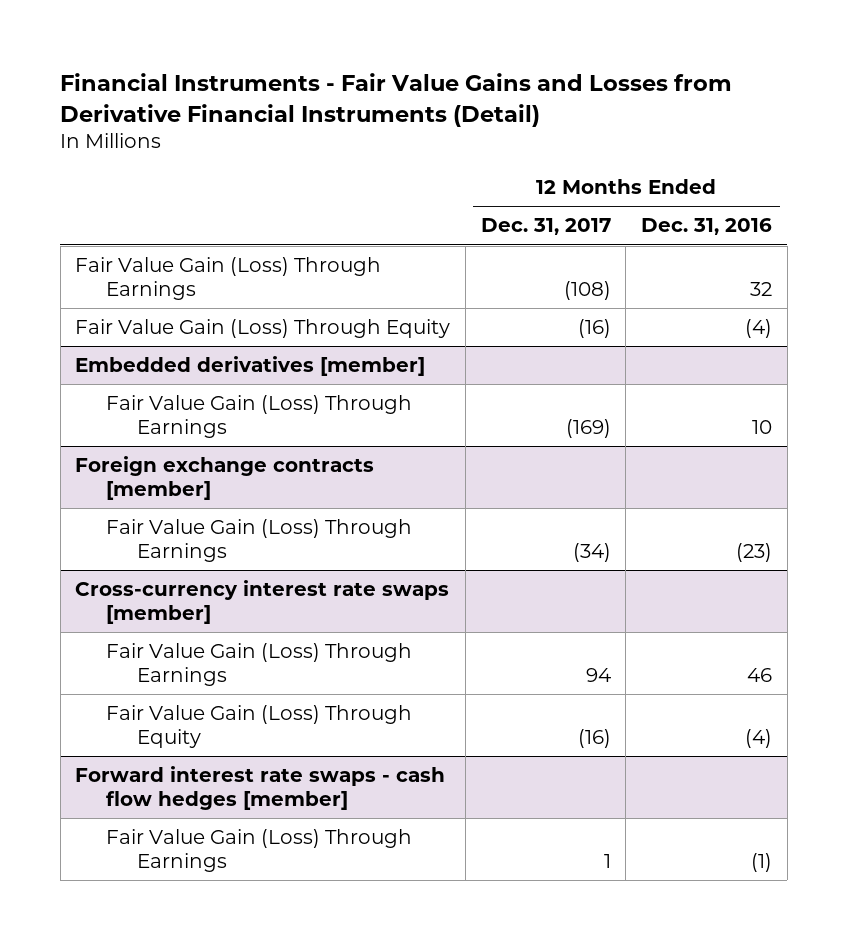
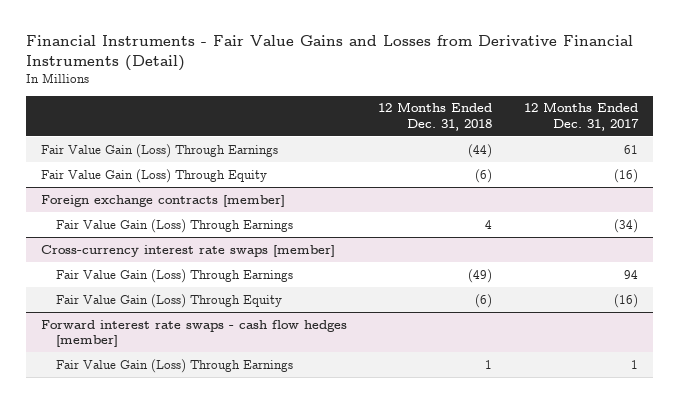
- | 12 Months Ended Dec. 31, 2017 | 12 Months Ended Dec. 31, 2016
+ | 12 Months Ended Dec. 31, 2018 | 12 Months Ended Dec. 31, 2017
- Fair Value Gain (Loss) Through Earnings | (108) | 32
+ Fair Value Gain (Loss) Through Earnings | (44) | 61
- Embedded derivatives [member]
- Fair Value Gain (Loss) Through Earnings | (169) | 10

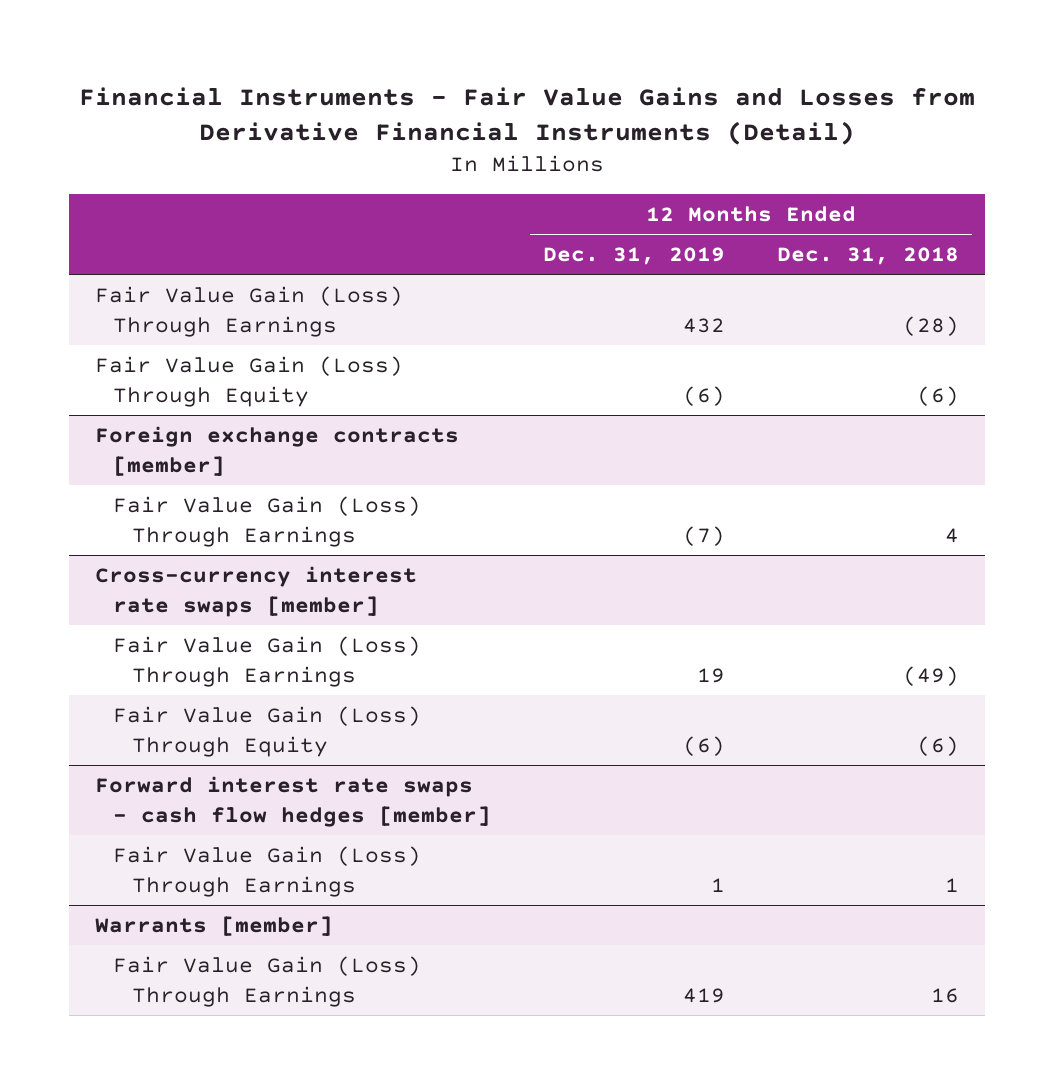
- | 12 Months Ended Dec. 31, 2018 | 12 Months Ended Dec. 31, 2017
+ | 12 Months Ended Dec. 31, 2019 | 12 Months Ended Dec. 31, 2018
- Fair Value Gain (Loss) Through Earnings | (44) | 61
+ Fair Value Gain (Loss) Through Earnings | 432 | (28)
+ Warrants [member]
+ Fair Value Gain (Loss) Through Earnings | 419 | 16

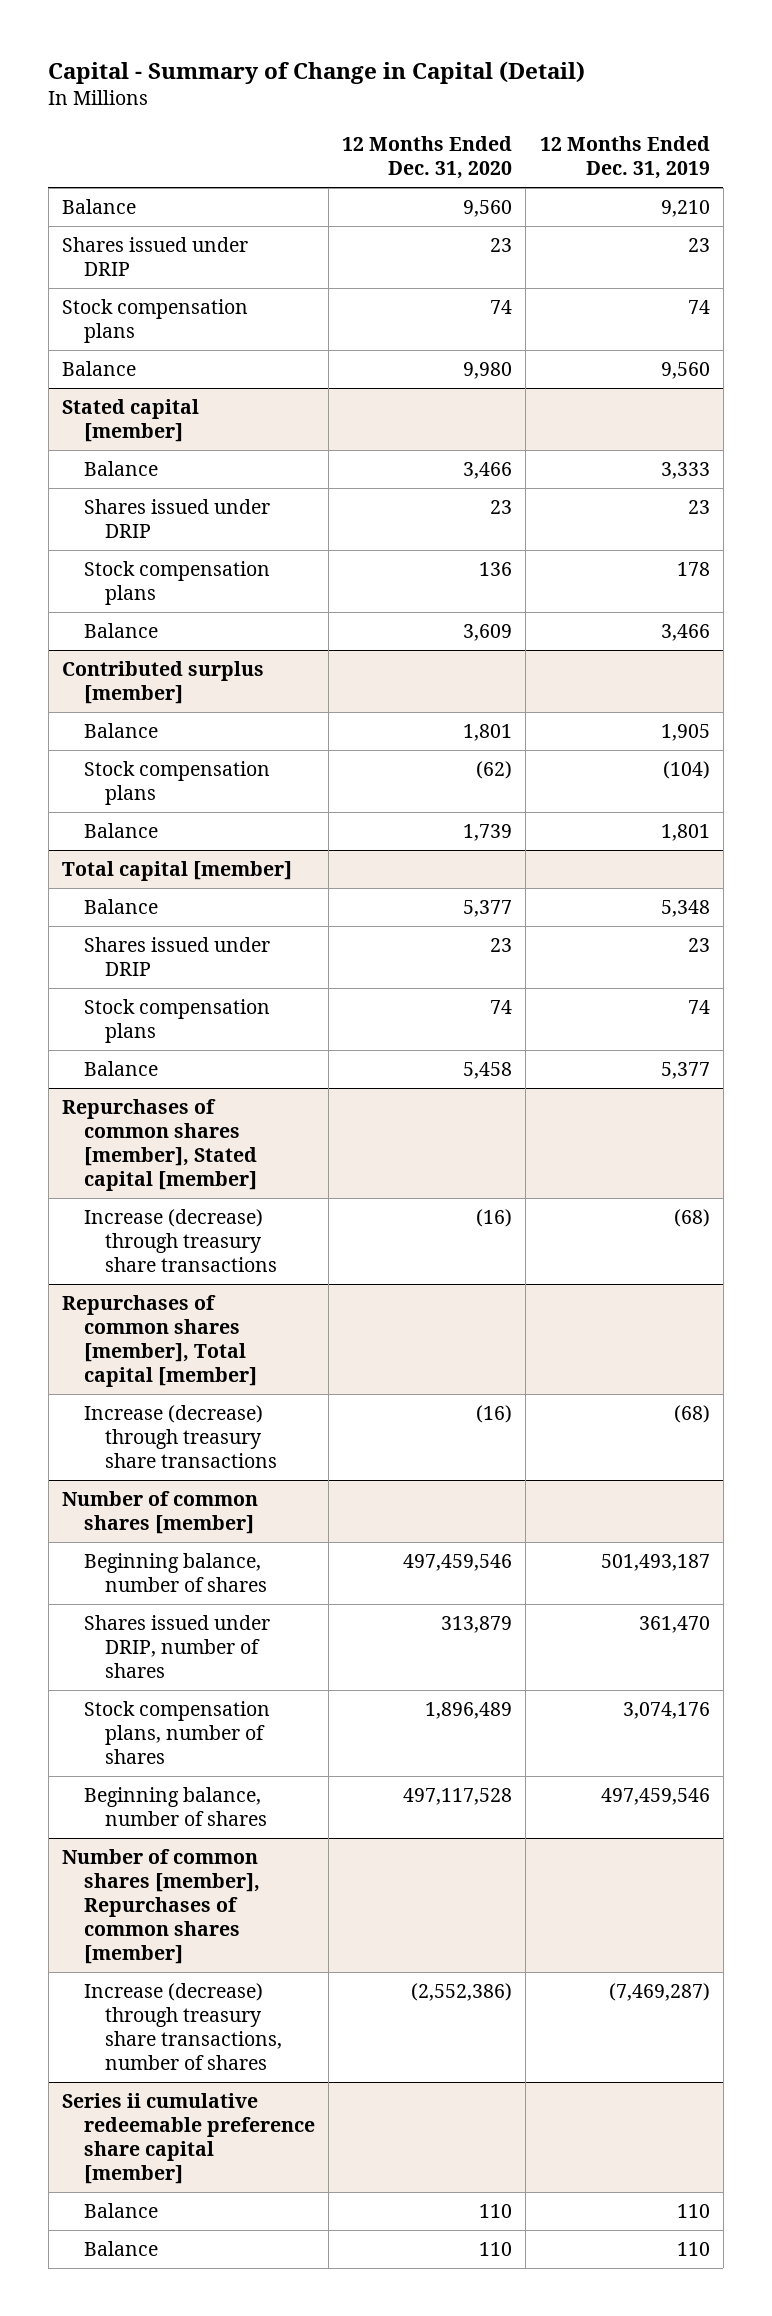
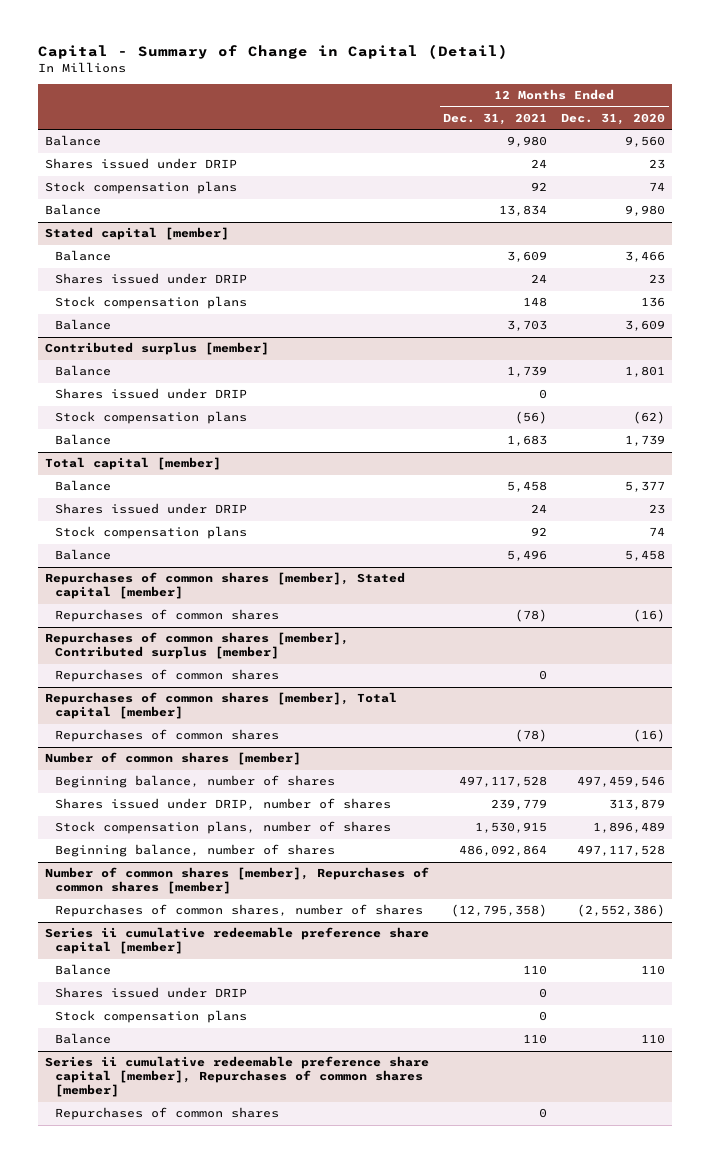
- | 12 Months Ended Dec. 31, 2020 | 12 Months Ended Dec. 31, 2019
+ | 12 Months Ended Dec. 31, 2021 | 12 Months Ended Dec. 31, 2020
@ Contributed surplus [member]
+ Shares issued under DRIP | 0 |
@ Repurchases of common shares [member], Stated capital [member]
- Increase (decrease) through treasury share transactions | (16) | (68)
+ Repurchases of common shares | (78) | (16)
+ Repurchases of common shares [member], Contributed surplus [member]
+ Repurchases of common shares | 0 |
@ Repurchases of common shares [member], Total capital [member]
- Increase (decrease) through treasury share transactions | (16) | (68)
+ Repurchases of common shares | (78) | (16)
@ Number of common shares [member], Repurchases of common shares [member]
- Increase (decrease) through treasury share transactions, number of shares | (2,552,386) | (7,469,287)
+ Repurchases of common shares, number of shares | (12,795,358) | (2,552,386)
@ Series ii cumulative redeemable preference share capital [member]
+ Shares issued under DRIP | 0 |
+ Stock compensation plans | 0 |
+ Series ii cumulative redeemable preference share capital [member], Repurchases of common shares [member]
+ Repurchases of common shares | 0 |

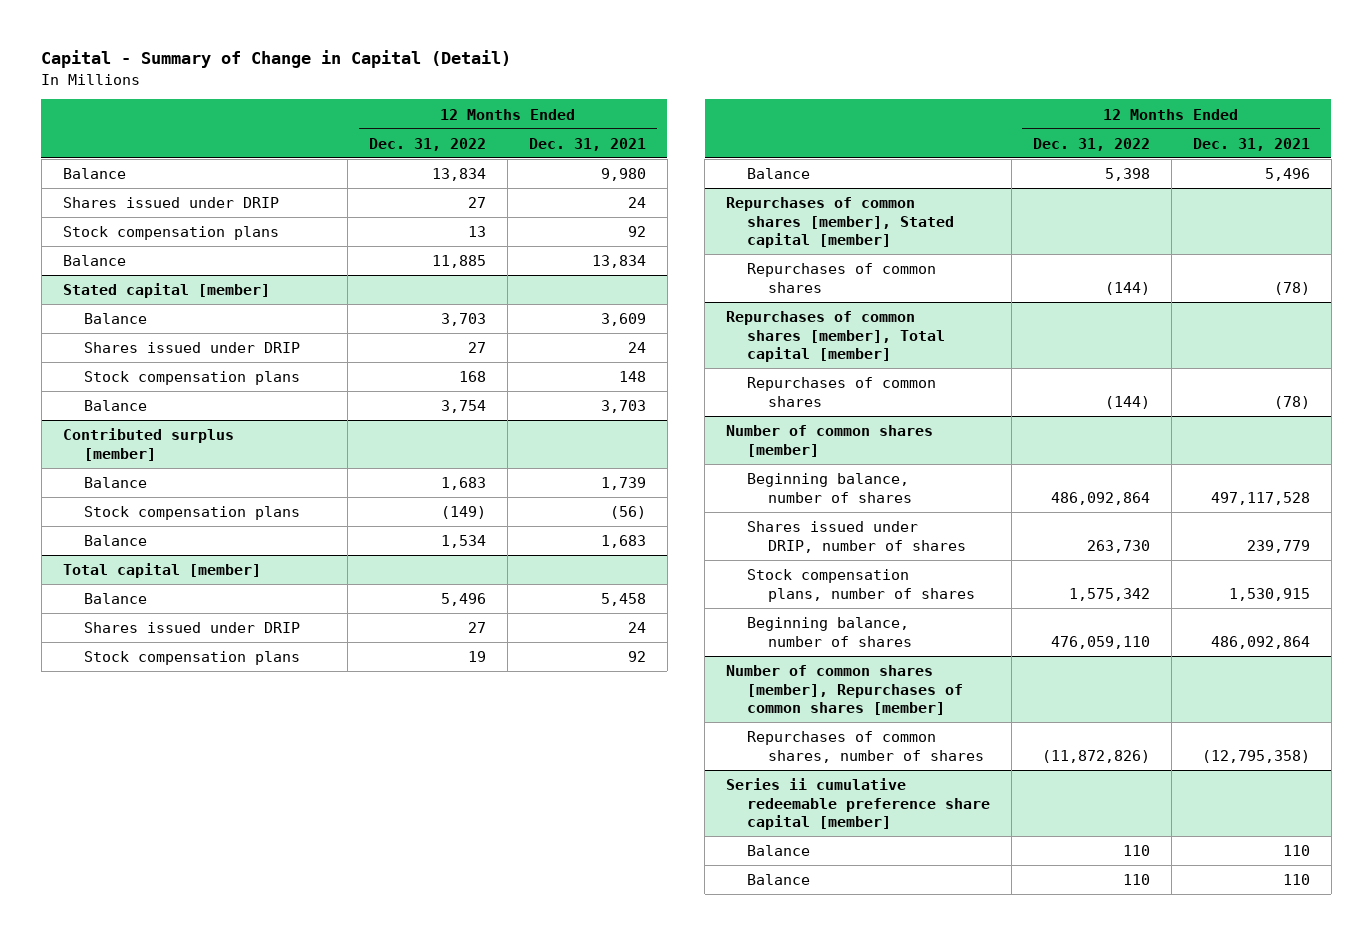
- | 12 Months Ended Dec. 31, 2021 | 12 Months Ended Dec. 31, 2020
+ | 12 Months Ended Dec. 31, 2022 | 12 Months Ended Dec. 31, 2021
@ Contributed surplus [member]
- Shares issued under DRIP | 0 |
- Repurchases of common shares [member], Contributed surplus [member]
- Repurchases of common shares | 0 |
@ Series ii cumulative redeemable preference share capital [member]
- Shares issued under DRIP | 0 |
- Stock compensation plans | 0 |
- Series ii cumulative redeemable preference share capital [member], Repurchases of common shares [member]
- Repurchases of common shares | 0 |

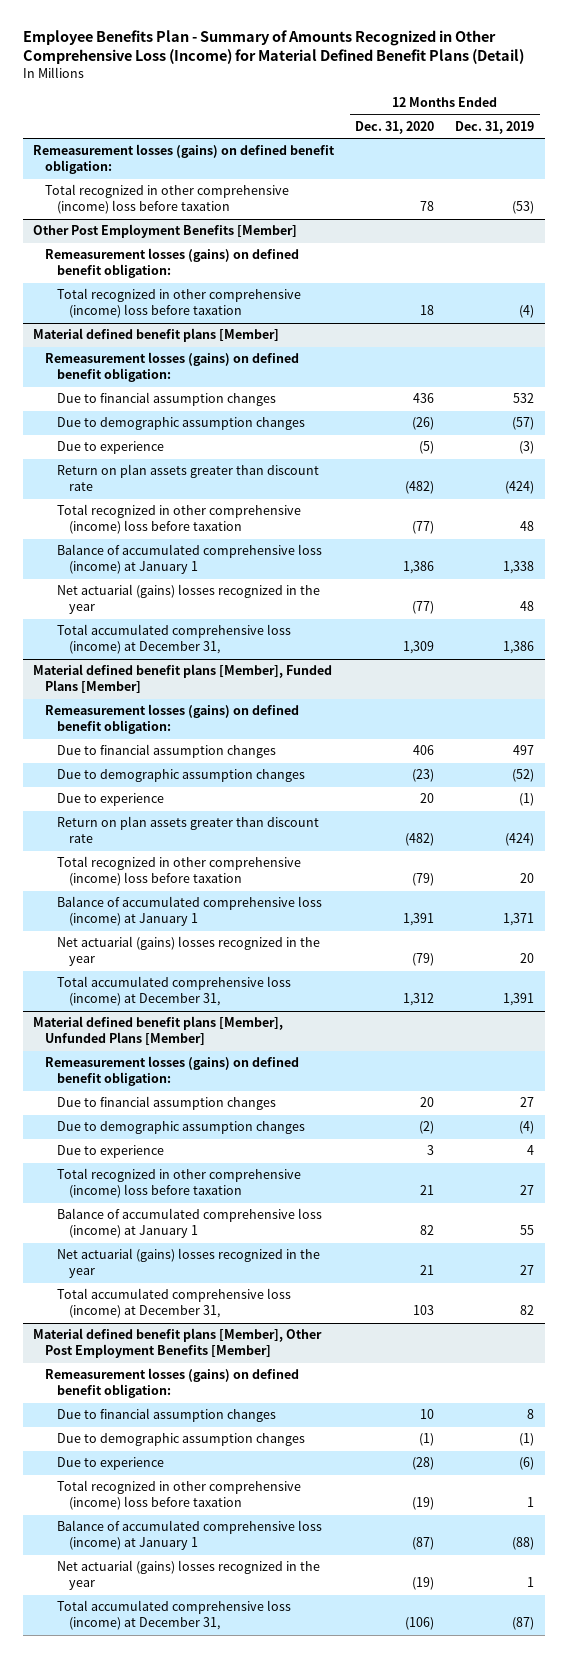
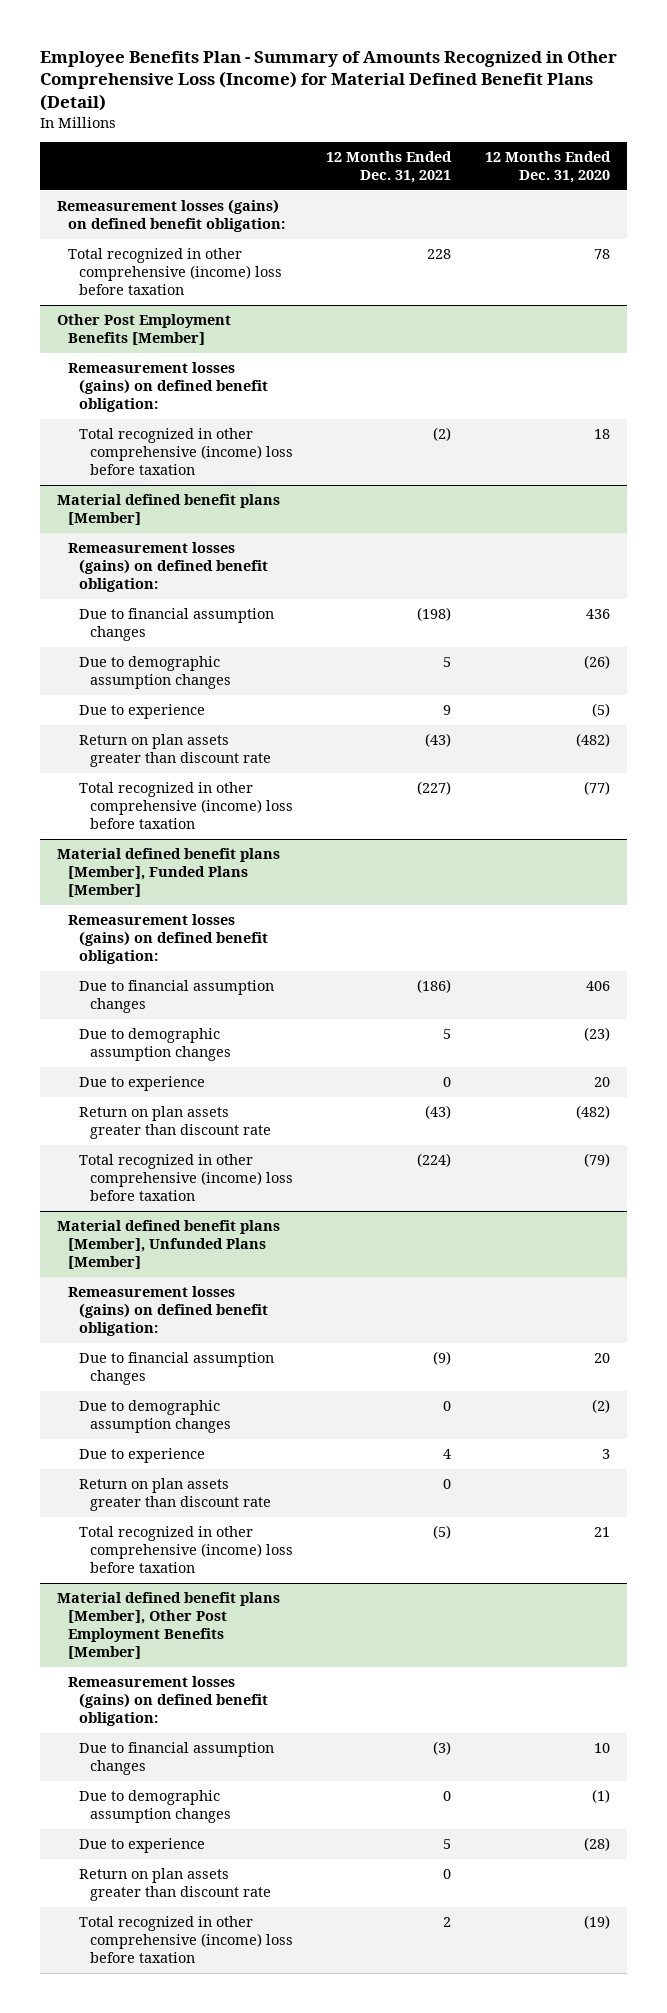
- | 12 Months Ended Dec. 31, 2020 | 12 Months Ended Dec. 31, 2019
+ | 12 Months Ended Dec. 31, 2021 | 12 Months Ended Dec. 31, 2020
@ Material defined benefit plans [Member]
- Balance of accumulated comprehensive loss (income) at January 1 | 1,386 | 1,338
- Net actuarial (gains) losses recognized in the year | (77) | 48
- Total accumulated comprehensive loss (income) at December 31, | 1,309 | 1,386
@ Material defined benefit plans [Member], Funded Plans [Member]
- Balance of accumulated comprehensive loss (income) at January 1 | 1,391 | 1,371
- Net actuarial (gains) losses recognized in the year | (79) | 20
- Total accumulated comprehensive loss (income) at December 31, | 1,312 | 1,391
@ Material defined benefit plans [Member], Unfunded Plans [Member]
+ Return on plan assets greater than discount rate | 0 |
- Balance of accumulated comprehensive loss (income) at January 1 | 82 | 55
- Net actuarial (gains) losses recognized in the year | 21 | 27
- Total accumulated comprehensive loss (income) at December 31, | 103 | 82
@ Material defined benefit plans [Member], Other Post Employment Benefits [Member]
+ Return on plan assets greater than discount rate | 0 |
- Balance of accumulated comprehensive loss (income) at January 1 | (87) | (88)
- Net actuarial (gains) losses recognized in the year | (19) | 1
- Total accumulated comprehensive loss (income) at December 31, | (106) | (87)

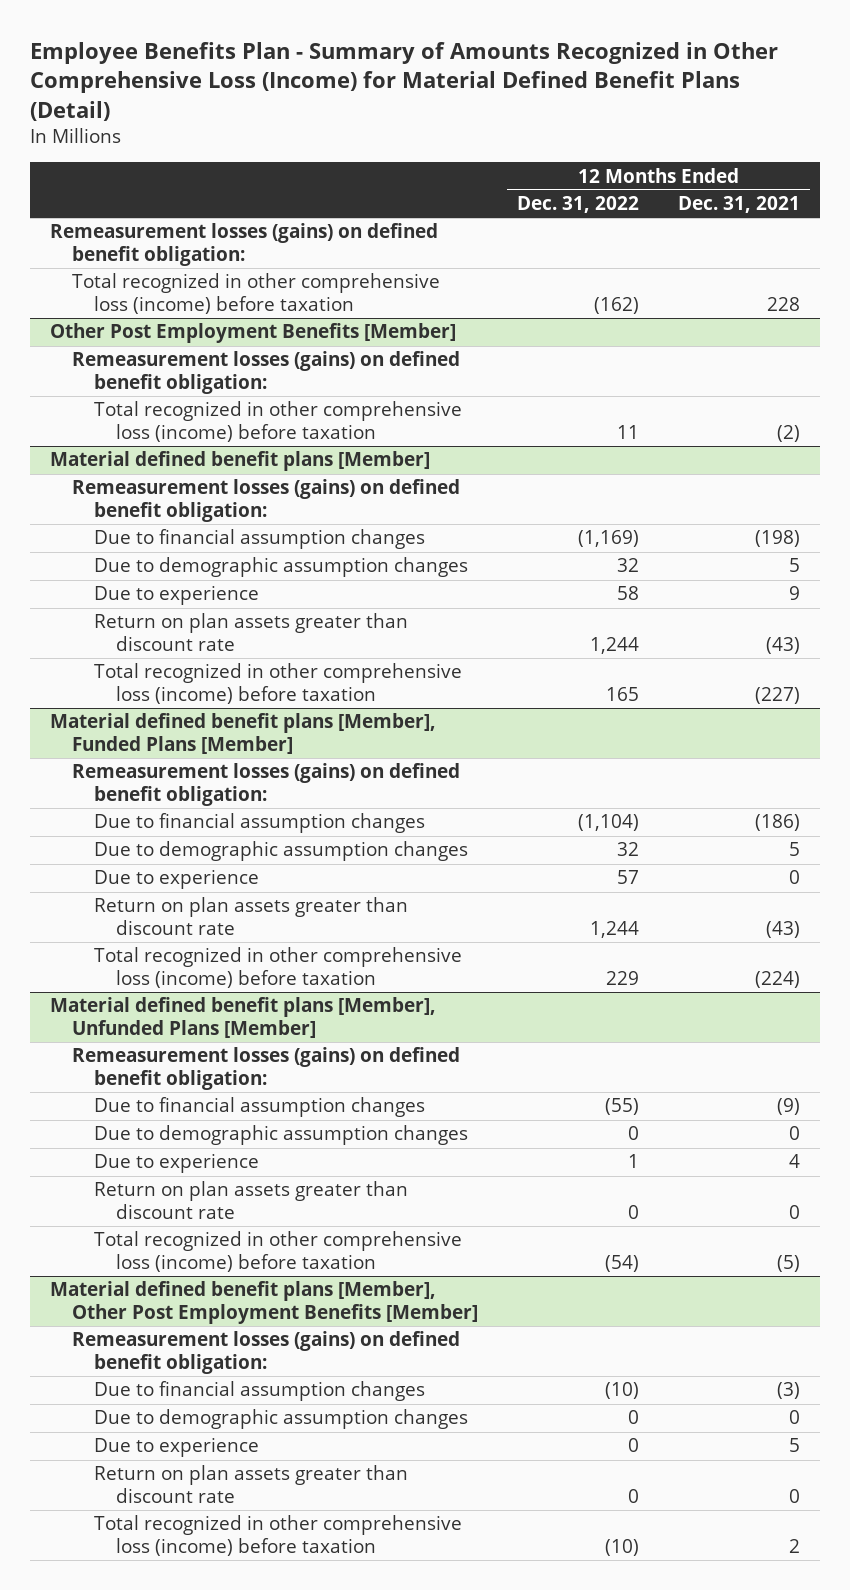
- | 12 Months Ended Dec. 31, 2021 | 12 Months Ended Dec. 31, 2020
+ | 12 Months Ended Dec. 31, 2022 | 12 Months Ended Dec. 31, 2021
- Total recognized in other comprehensive (income) loss before taxation | 228 | 78
+ Total recognized in other comprehensive loss (income) before taxation | (162) | 228
@ Other Post Employment Benefits [Member]
- Total recognized in other comprehensive (income) loss before taxation | (2) | 18
+ Total recognized in other comprehensive loss (income) before taxation | 11 | (2)
@ Material defined benefit plans [Member]
- Total recognized in other comprehensive (income) loss before taxation | (227) | (77)
+ Total recognized in other comprehensive loss (income) before taxation | 165 | (227)
@ Material defined benefit plans [Member], Funded Plans [Member]
- Total recognized in other comprehensive (income) loss before taxation | (224) | (79)
+ Total recognized in other comprehensive loss (income) before taxation | 229 | (224)
@ Material defined benefit plans [Member], Unfunded Plans [Member]
- Total recognized in other comprehensive (income) loss before taxation | (5) | 21
+ Total recognized in other comprehensive loss (income) before taxation | (54) | (5)
@ Material defined benefit plans [Member], Other Post Employment Benefits [Member]
- Total recognized in other comprehensive (income) loss before taxation | 2 | (19)
+ Total recognized in other comprehensive loss (income) before taxation | (10) | 2

